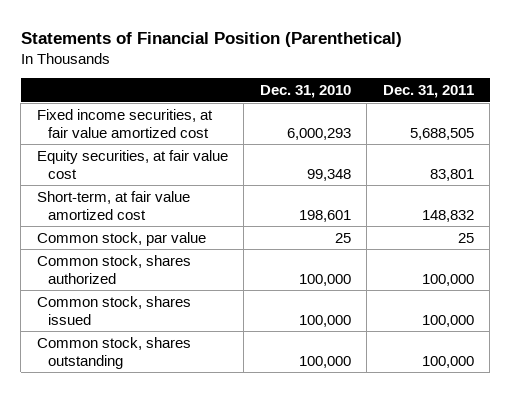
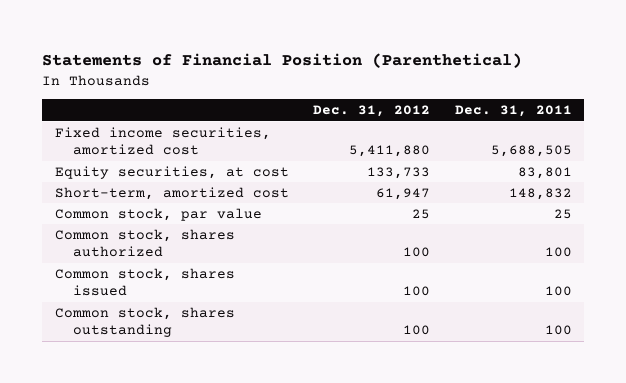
- | Dec. 31, 2010 | Dec. 31, 2011
+ | Dec. 31, 2012 | Dec. 31, 2011
- Fixed income securities, at fair value amortized cost | 6,000,293 | 5,688,505
- Equity securities, at fair value cost | 99,348 | 83,801
- Short-term, at fair value amortized cost | 198,601 | 148,832
+ Fixed income securities, amortized cost | 5,411,880 | 5,688,505
+ Equity securities, at cost | 133,733 | 83,801
+ Short-term, amortized cost | 61,947 | 148,832
- Common stock, shares authorized | 100,000 | 100,000
- Common stock, shares issued | 100,000 | 100,000
- Common stock, shares outstanding | 100,000 | 100,000
+ Common stock, shares authorized | 100 | 100
+ Common stock, shares issued | 100 | 100
+ Common stock, shares outstanding | 100 | 100

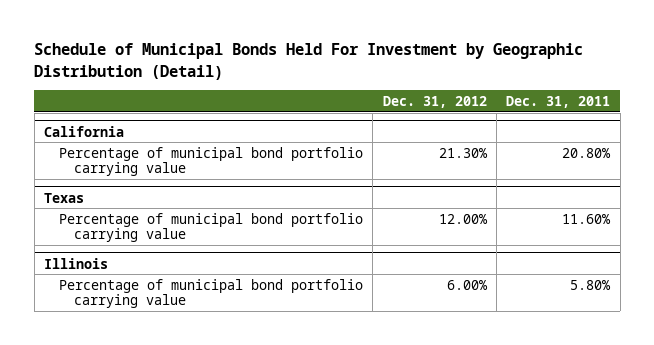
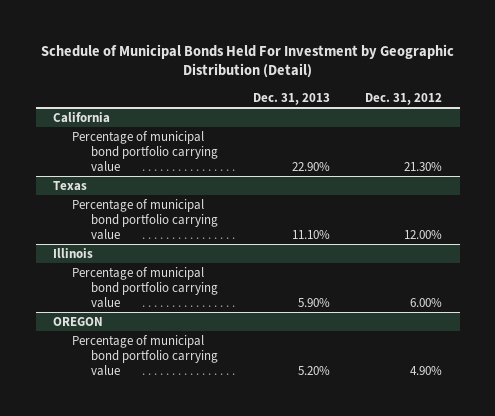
- | Dec. 31, 2012 | Dec. 31, 2011
+ | Dec. 31, 2013 | Dec. 31, 2012
+ OREGON
+ Percentage of municipal bond portfolio carrying value | 5.20% | 4.90%

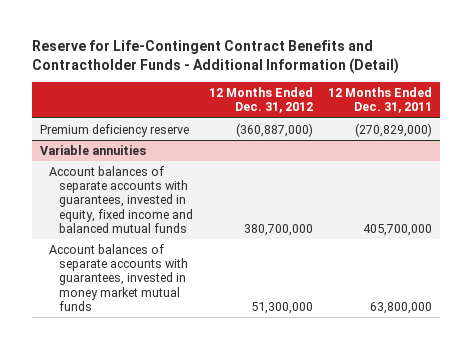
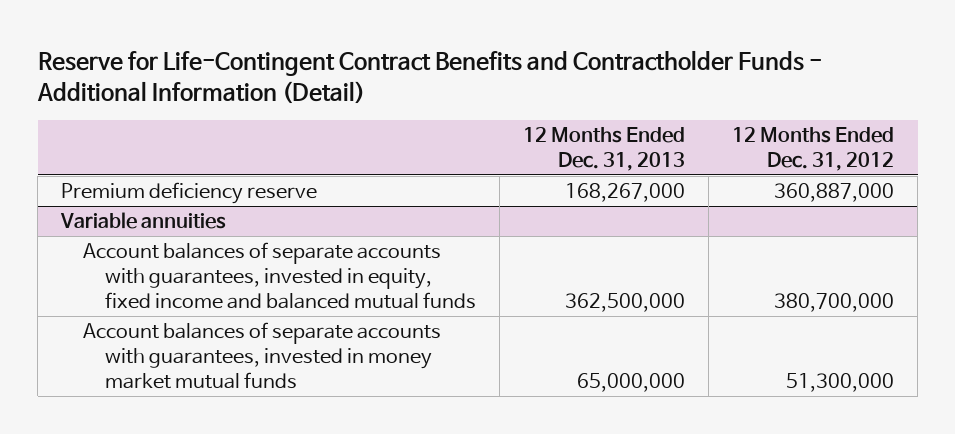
- | 12 Months Ended Dec. 31, 2012 | 12 Months Ended Dec. 31, 2011
+ | 12 Months Ended Dec. 31, 2013 | 12 Months Ended Dec. 31, 2012
- Premium deficiency reserve | (360,887,000) | (270,829,000)
+ Premium deficiency reserve | 168,267,000 | 360,887,000

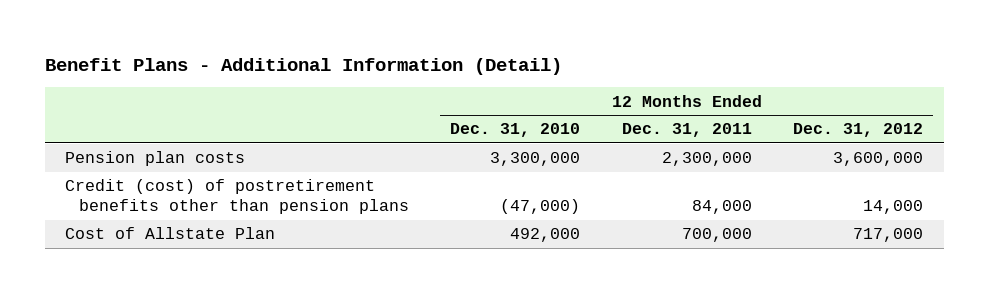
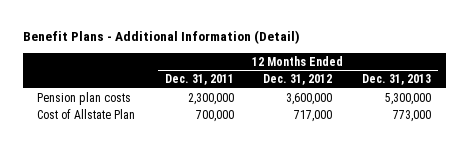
- | 12 Months Ended Dec. 31, 2010 | 12 Months Ended Dec. 31, 2011 | 12 Months Ended Dec. 31, 2012
+ | 12 Months Ended Dec. 31, 2011 | 12 Months Ended Dec. 31, 2012 | 12 Months Ended Dec. 31, 2013
- Credit (cost) of postretirement benefits other than pension plans | (47,000) | 84,000 | 14,000

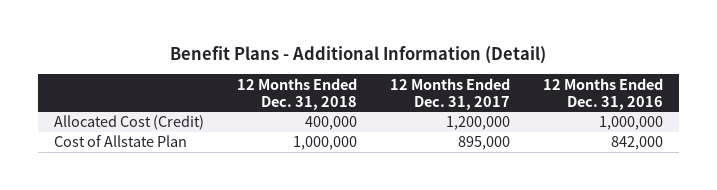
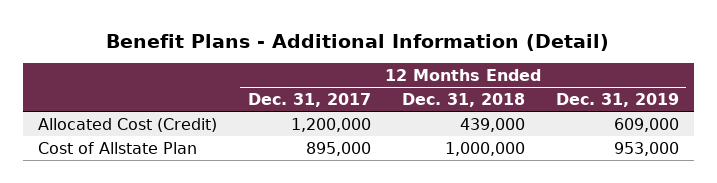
- | 12 Months Ended Dec. 31, 2018 | 12 Months Ended Dec. 31, 2017 | 12 Months Ended Dec. 31, 2016
+ | 12 Months Ended Dec. 31, 2017 | 12 Months Ended Dec. 31, 2018 | 12 Months Ended Dec. 31, 2019
- Allocated Cost (Credit) | 400,000 | 1,200,000 | 1,000,000
+ Allocated Cost (Credit) | 1,200,000 | 439,000 | 609,000

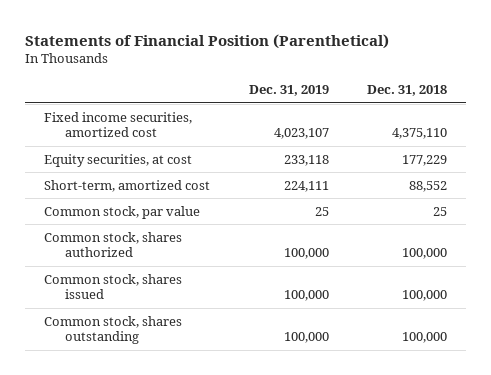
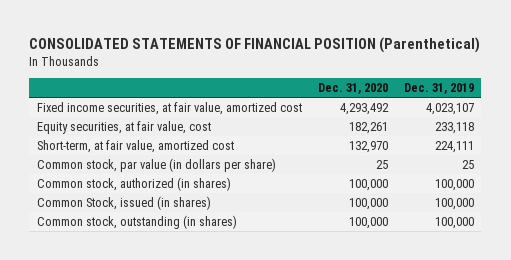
- Statements of Financial Position (Parenthetical)
+ CONSOLIDATED STATEMENTS OF FINANCIAL POSITION (Parenthetical)
- | Dec. 31, 2019 | Dec. 31, 2018
+ | Dec. 31, 2020 | Dec. 31, 2019
- Fixed income securities, amortized cost | 4,023,107 | 4,375,110
- Equity securities, at cost | 233,118 | 177,229
- Short-term, amortized cost | 224,111 | 88,552
- Common stock, par value | 25 | 25
- Common stock, shares authorized | 100,000 | 100,000
- Common stock, shares issued | 100,000 | 100,000
- Common stock, shares outstanding | 100,000 | 100,000
+ Fixed income securities, at fair value, amortized cost | 4,293,492 | 4,023,107
+ Equity securities, at fair value, cost | 182,261 | 233,118
+ Short-term, at fair value, amortized cost | 132,970 | 224,111
+ Common stock, par value (in dollars per share) | 25 | 25
+ Common stock, authorized (in shares) | 100,000 | 100,000
+ Common Stock, issued (in shares) | 100,000 | 100,000
+ Common stock, outstanding (in shares) | 100,000 | 100,000

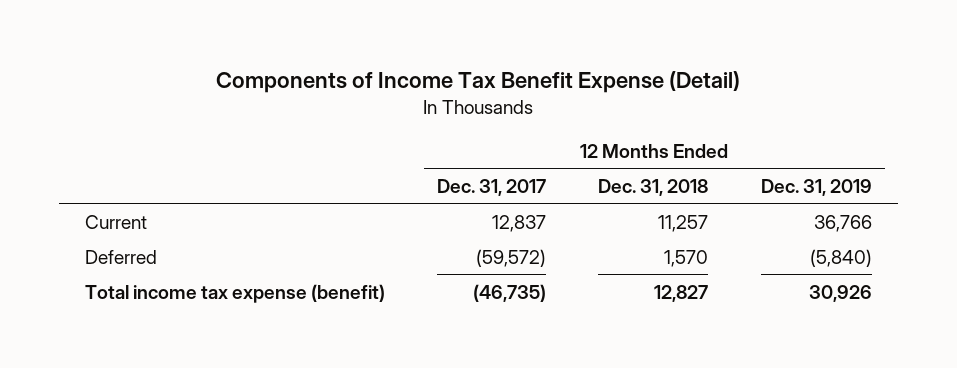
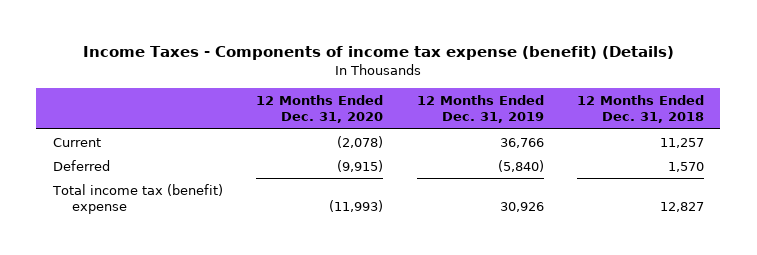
- Components of Income Tax Benefit Expense (Detail)
+ Income Taxes - Components of income tax expense (benefit) (Details)
- | 12 Months Ended Dec. 31, 2017 | 12 Months Ended Dec. 31, 2018 | 12 Months Ended Dec. 31, 2019
+ | 12 Months Ended Dec. 31, 2020 | 12 Months Ended Dec. 31, 2019 | 12 Months Ended Dec. 31, 2018
- Total income tax expense (benefit) | (46,735) | 12,827 | 30,926
+ Total income tax (benefit) expense | (11,993) | 30,926 | 12,827

